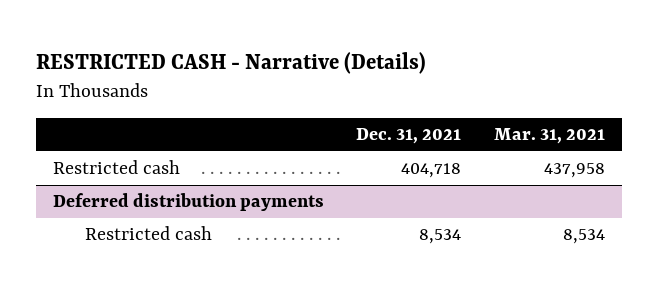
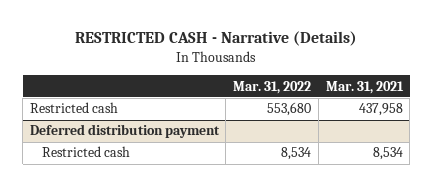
- | Dec. 31, 2021 | Mar. 31, 2021
+ | Mar. 31, 2022 | Mar. 31, 2021
- Deferred distribution payments
+ Deferred distribution payment

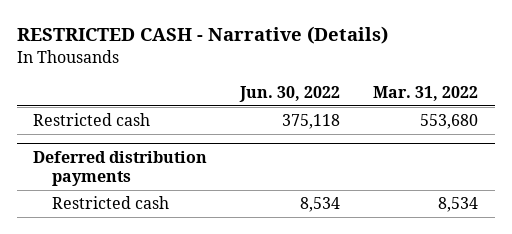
- | Mar. 31, 2022 | Mar. 31, 2021
+ | Jun. 30, 2022 | Mar. 31, 2022
- Deferred distribution payment
+ Deferred distribution payments

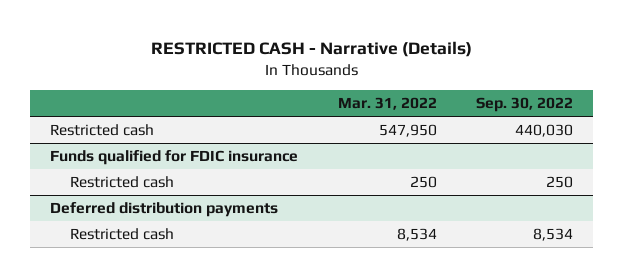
- | Jun. 30, 2022 | Mar. 31, 2022
+ | Mar. 31, 2022 | Sep. 30, 2022
- Restricted cash | 375,118 | 553,680
+ Restricted cash | 547,950 | 440,030
+ Funds qualified for FDIC insurance
+ Restricted cash | 250 | 250

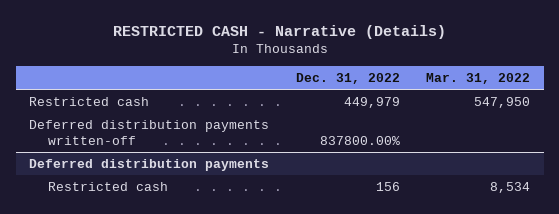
- | Mar. 31, 2022 | Sep. 30, 2022
+ | Dec. 31, 2022 | Mar. 31, 2022
- Funds qualified for FDIC insurance
- Restricted cash | 250 | 250
+ Deferred distribution payments written-off | 837800.00% |

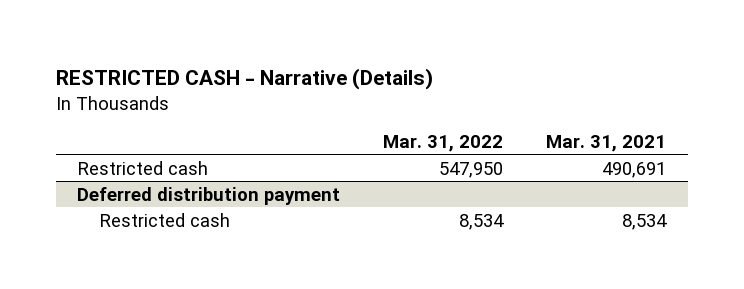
- | Dec. 31, 2022 | Mar. 31, 2022
+ | Mar. 31, 2022 | Mar. 31, 2021
- Deferred distribution payments written-off | 837800.00% |
- Deferred distribution payments
+ Deferred distribution payment

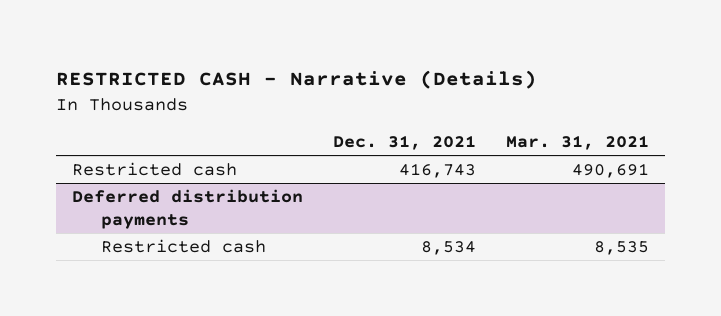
- | Mar. 31, 2022 | Mar. 31, 2021
+ | Dec. 31, 2021 | Mar. 31, 2021
- Deferred distribution payment
- Restricted cash | 8,534 | 8,534
+ Deferred distribution payments
+ Restricted cash | 8,534 | 8,535

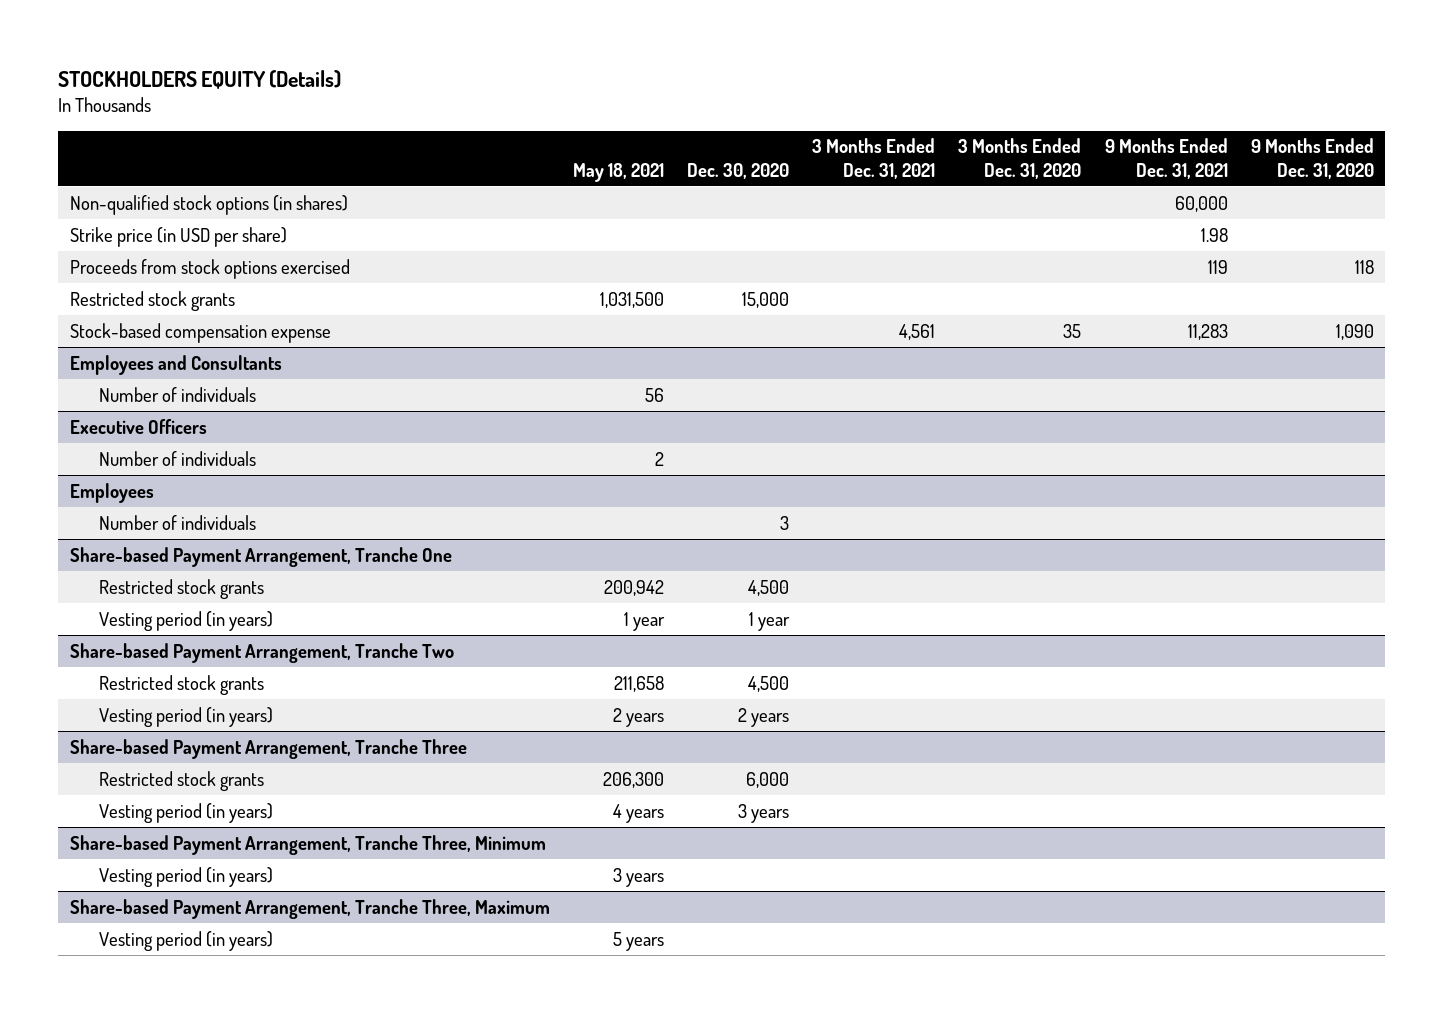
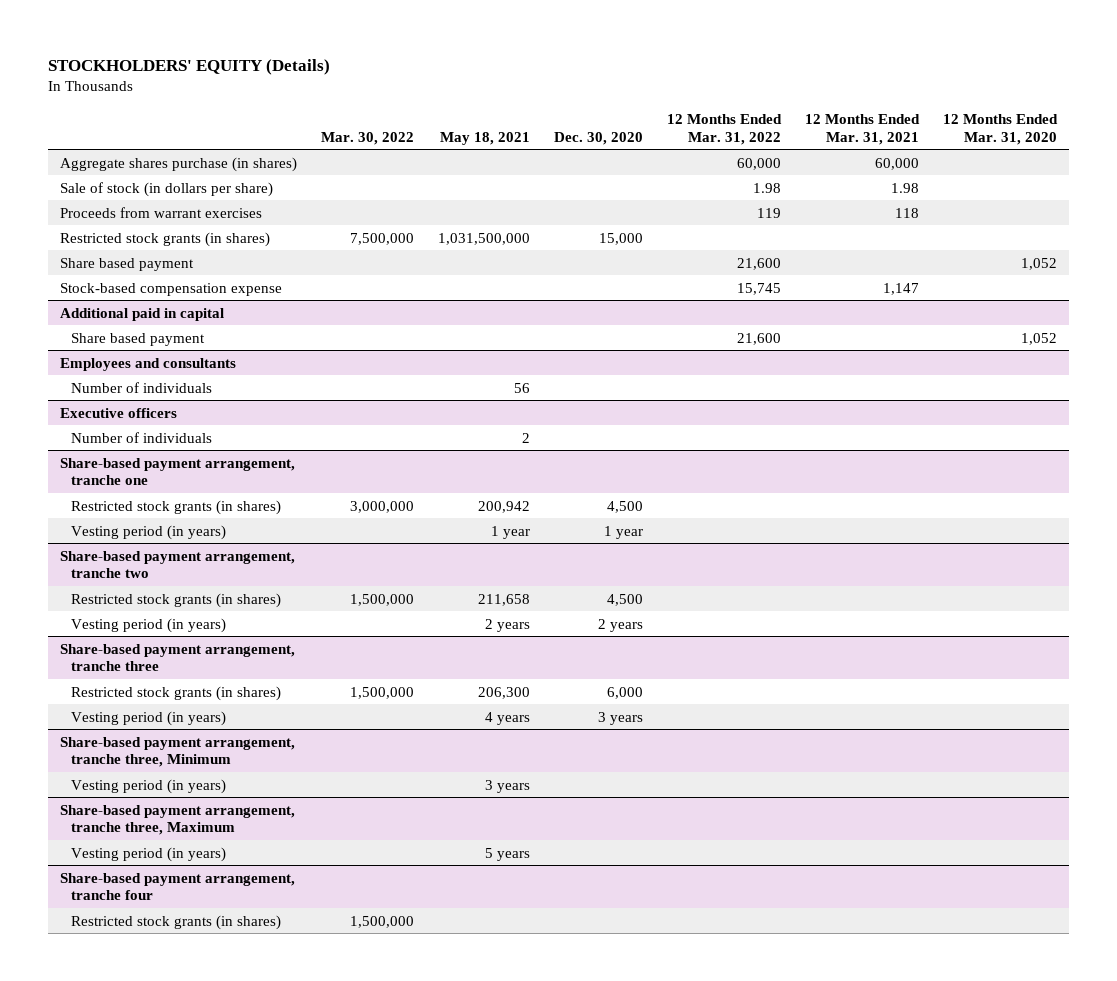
- STOCKHOLDERS EQUITY (Details)
+ STOCKHOLDERS' EQUITY (Details)
- | May 18, 2021 | Dec. 30, 2020 | 3 Months Ended Dec. 31, 2021 | 3 Months Ended Dec. 31, 2020 | 9 Months Ended Dec. 31, 2021 | 9 Months Ended Dec. 31, 2020
+ | Mar. 30, 2022 | May 18, 2021 | Dec. 30, 2020 | 12 Months Ended Mar. 31, 2022 | 12 Months Ended Mar. 31, 2021 | 12 Months Ended Mar. 31, 2020
- Non-qualified stock options (in shares) | | | | | 60,000 |
- Strike price (in USD per share) | | | | | 1.98 |
- Proceeds from stock options exercised | | | | | 119 | 118
- Restricted stock grants | 1,031,500 | 15,000 | | | |
+ Aggregate shares purchase (in shares) | | | | 60,000 | 60,000 |
+ Sale of stock (in dollars per share) | | | | 1.98 | 1.98 |
+ Proceeds from warrant exercises | | | | 119 | 118 |
+ Restricted stock grants (in shares) | 7,500,000 | 1,031,500,000 | 15,000 | | |
+ Share based payment | | | | 21,600 | | 1,052
- Employees and Consultants
+ Additional paid in capital
+ Share based payment | | | | 21,600 | | 1,052
+ Employees and consultants
- Executive Officers
+ Executive officers
- Employees
- Number of individuals | | 3 | | | |
- Share-based Payment Arrangement, Tranche One
- Restricted stock grants | 200,942 | 4,500 | | | |
+ Share-based payment arrangement, tranche one
+ Restricted stock grants (in shares) | 3,000,000 | 200,942 | 4,500 | | |
- Share-based Payment Arrangement, Tranche Two
- Restricted stock grants | 211,658 | 4,500 | | | |
+ Share-based payment arrangement, tranche two
+ Restricted stock grants (in shares) | 1,500,000 | 211,658 | 4,500 | | |
- Share-based Payment Arrangement, Tranche Three
- Restricted stock grants | 206,300 | 6,000 | | | |
+ Share-based payment arrangement, tranche three
+ Restricted stock grants (in shares) | 1,500,000 | 206,300 | 6,000 | | |
- Share-based Payment Arrangement, Tranche Three, Minimum
+ Share-based payment arrangement, tranche three, Minimum
- Share-based Payment Arrangement, Tranche Three, Maximum
+ Share-based payment arrangement, tranche three, Maximum
+ Share-based payment arrangement, tranche four
+ Restricted stock grants (in shares) | 1,500,000 | | | | |

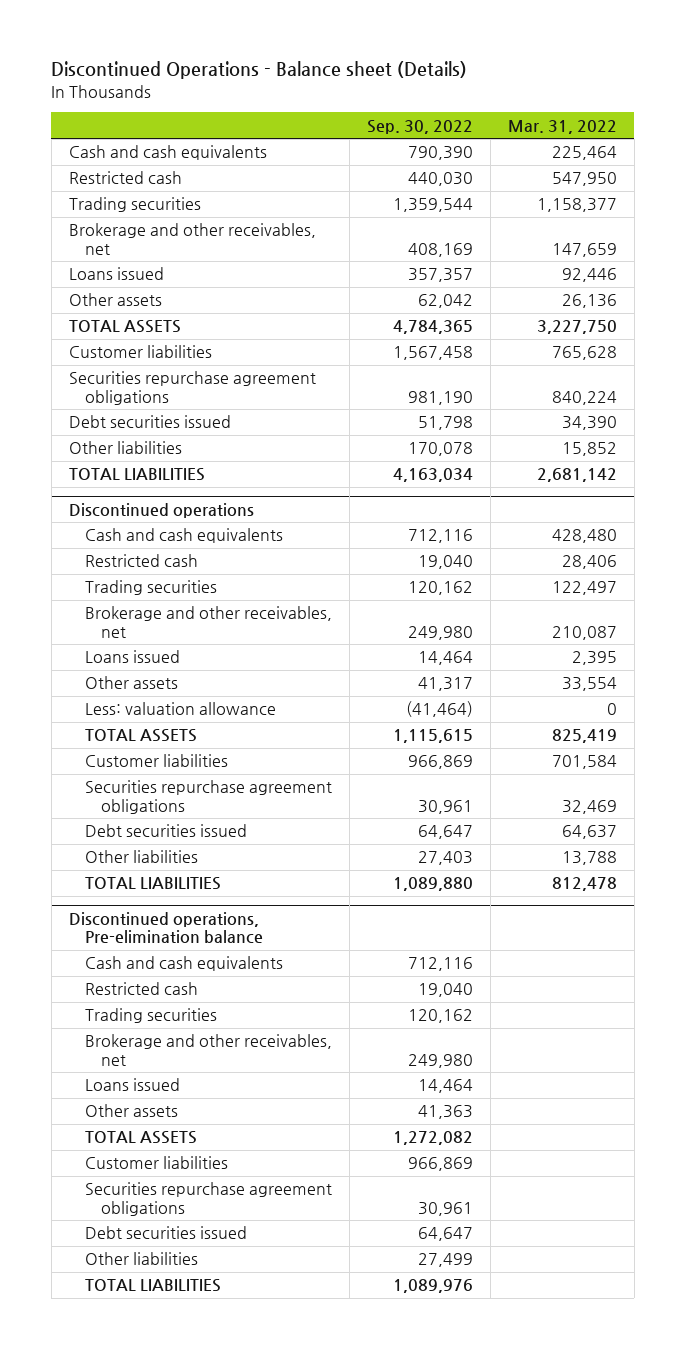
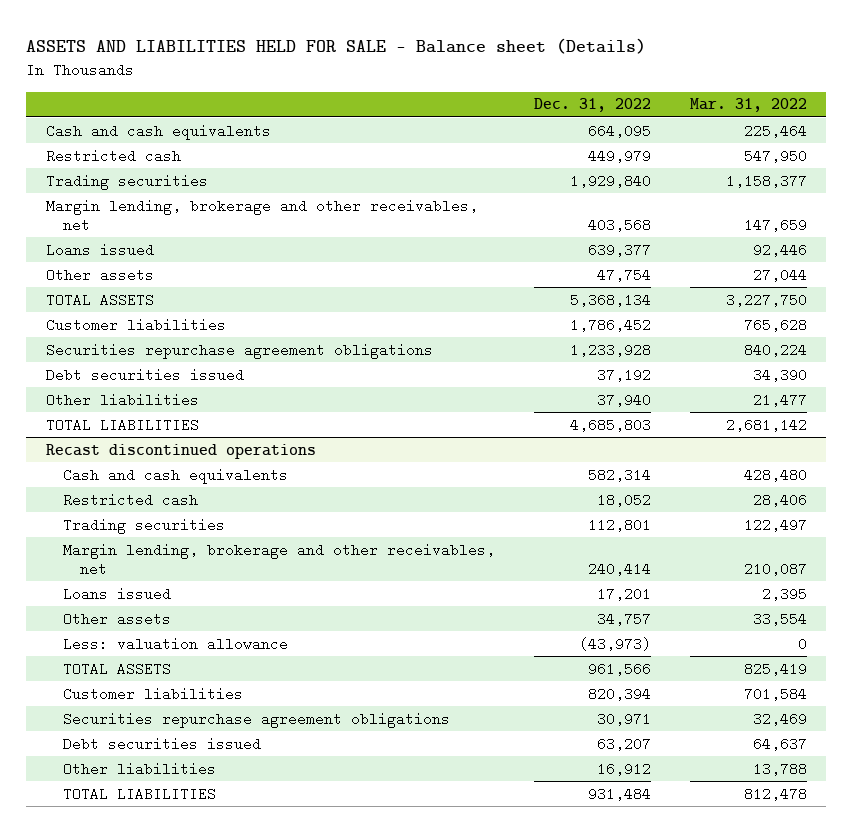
- Discontinued Operations - Balance sheet (Details)
+ ASSETS AND LIABILITIES HELD FOR SALE - Balance sheet (Details)
- | Sep. 30, 2022 | Mar. 31, 2022
+ | Dec. 31, 2022 | Mar. 31, 2022
- Brokerage and other receivables, net | 408,169 | 147,659
+ Margin lending, brokerage and other receivables, net | 403,568 | 147,659
- Other assets | 62,042 | 26,136
+ Other assets | 47,754 | 27,044
- Other liabilities | 170,078 | 15,852
+ Other liabilities | 37,940 | 21,477
- Discontinued operations
+ Recast discontinued operations
- Brokerage and other receivables, net | 249,980 | 210,087
+ Margin lending, brokerage and other receivables, net | 240,414 | 210,087
- Discontinued operations, Pre-elimination balance
- Cash and cash equivalents | 712,116 |
- Restricted cash | 19,040 |
- Trading securities | 120,162 |
- Brokerage and other receivables, net | 249,980 |
- Loans issued | 14,464 |
- Other assets | 41,363 |
- TOTAL ASSETS | 1,272,082 |
- Customer liabilities | 966,869 |
- Securities repurchase agreement obligations | 30,961 |
- Debt securities issued | 64,647 |
- Other liabilities | 27,499 |
- TOTAL LIABILITIES | 1,089,976 |

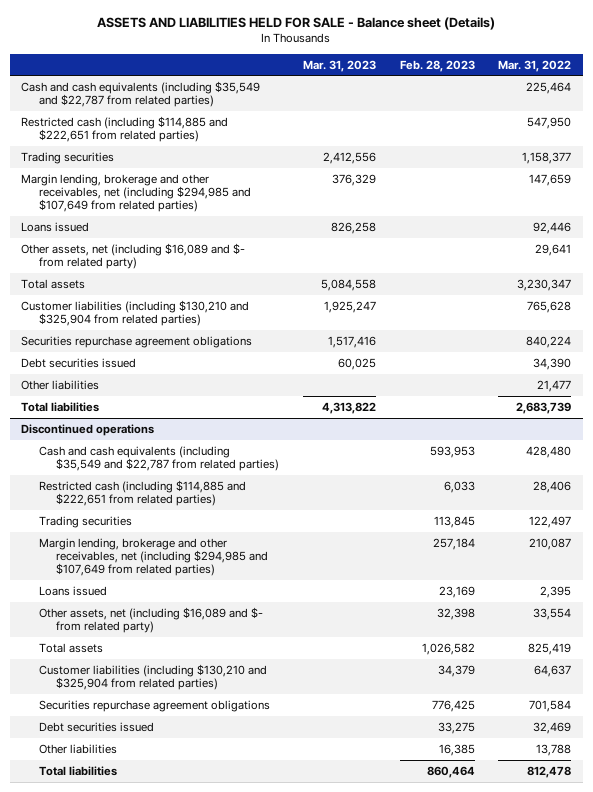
- | Dec. 31, 2022 | Mar. 31, 2022
+ | Mar. 31, 2023 | Feb. 28, 2023 | Mar. 31, 2022
- Cash and cash equivalents | 664,095 | 225,464
- Restricted cash | 449,979 | 547,950
+ Cash and cash equivalents (including $35,549 and $22,787 from related parties) | | | 225,464
+ Restricted cash (including $114,885 and $222,651 from related parties) | | | 547,950
- Margin lending, brokerage and other receivables, net | 403,568 | 147,659
+ Margin lending, brokerage and other receivables, net (including $294,985 and $107,649 from related parties) | 376,329 | | 147,659
- Other assets | 47,754 | 27,044
- TOTAL ASSETS | 5,368,134 | 3,227,750
- Customer liabilities | 1,786,452 | 765,628
+ Other assets, net (including $16,089 and $- from related party) | | | 29,641
+ Total assets | 5,084,558 | | 3,230,347
+ Customer liabilities (including $130,210 and $325,904 from related parties) | 1,925,247 | | 765,628
- TOTAL LIABILITIES | 4,685,803 | 2,681,142
- Recast discontinued operations
- Cash and cash equivalents | 582,314 | 428,480
- Restricted cash | 18,052 | 28,406
+ Total liabilities | 4,313,822 | | 2,683,739
+ Discontinued operations
+ Cash and cash equivalents (including $35,549 and $22,787 from related parties) | | 593,953 | 428,480
+ Restricted cash (including $114,885 and $222,651 from related parties) | | 6,033 | 28,406
- Margin lending, brokerage and other receivables, net | 240,414 | 210,087
+ Margin lending, brokerage and other receivables, net (including $294,985 and $107,649 from related parties) | | 257,184 | 210,087
- Other assets | 34,757 | 33,554
- Less: valuation allowance | (43,973) | 0
- TOTAL ASSETS | 961,566 | 825,419
- Customer liabilities | 820,394 | 701,584
- Securities repurchase agreement obligations | 30,971 | 32,469
- Debt securities issued | 63,207 | 64,637
+ Other assets, net (including $16,089 and $- from related party) | | 32,398 | 33,554
+ Total assets | | 1,026,582 | 825,419
+ Customer liabilities (including $130,210 and $325,904 from related parties) | | 34,379 | 64,637
+ Securities repurchase agreement obligations | | 776,425 | 701,584
+ Debt securities issued | | 33,275 | 32,469
- TOTAL LIABILITIES | 931,484 | 812,478
+ Total liabilities | | 860,464 | 812,478

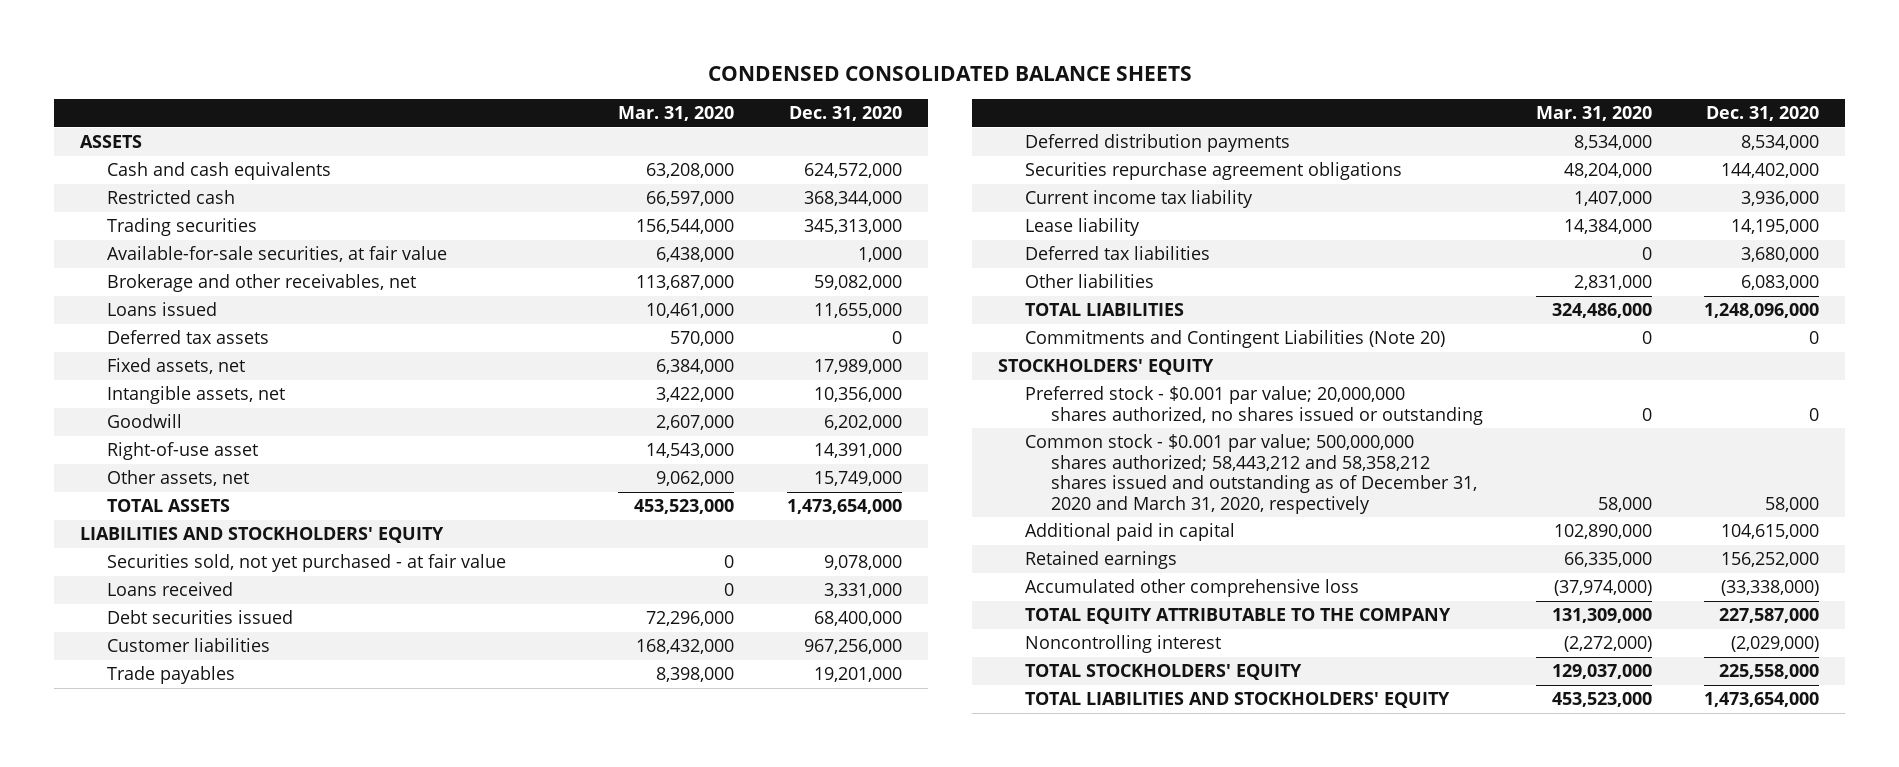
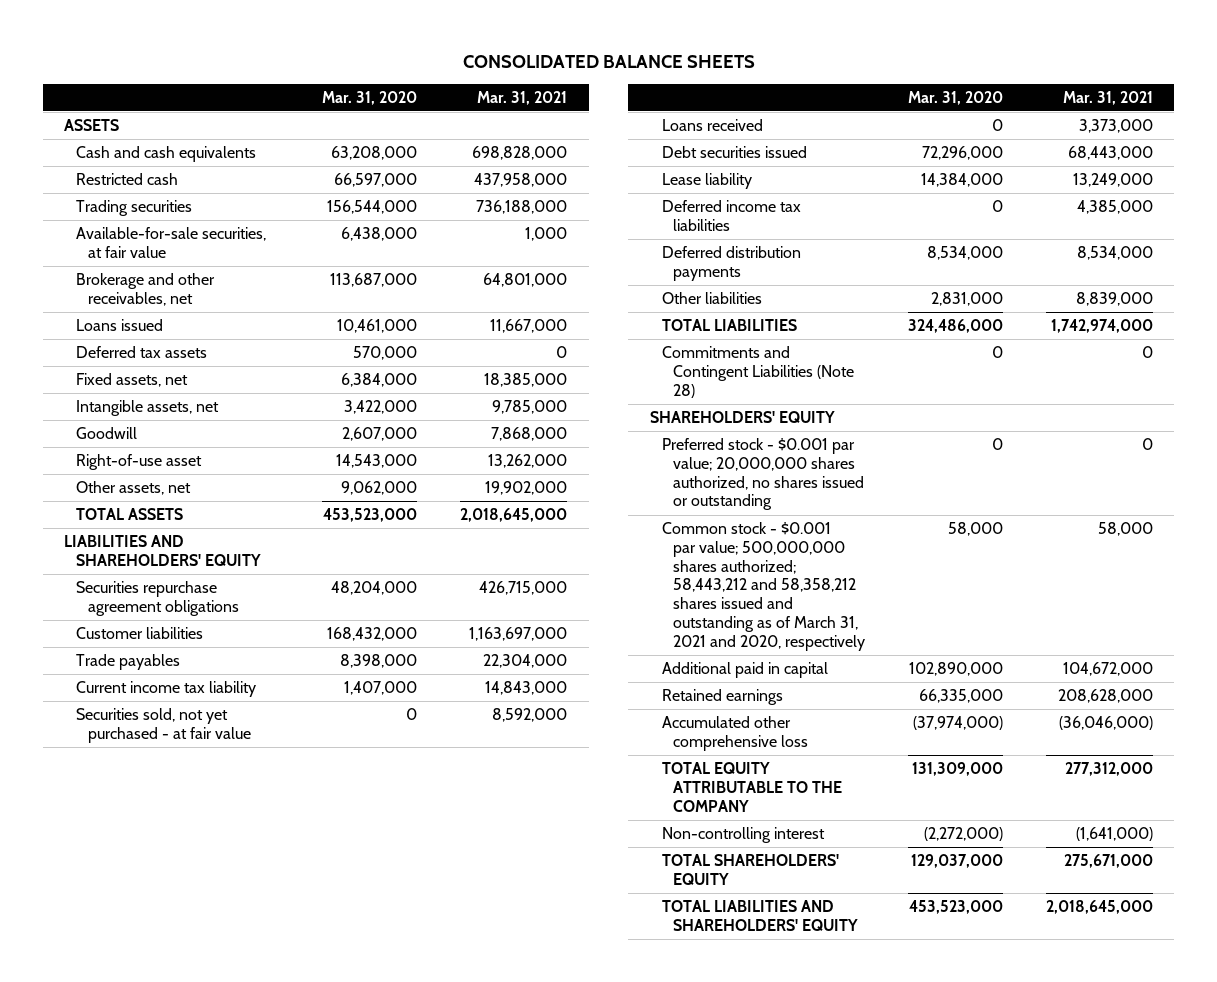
- CONDENSED CONSOLIDATED BALANCE SHEETS
+ CONSOLIDATED BALANCE SHEETS
- | Mar. 31, 2020 | Dec. 31, 2020
+ | Mar. 31, 2020 | Mar. 31, 2021
- LIABILITIES AND STOCKHOLDERS' EQUITY
+ LIABILITIES AND SHAREHOLDERS' EQUITY
moved up: Securities repurchase agreement obligations | 48,204,000 | 426,715,000
moved down: Securities sold, not yet purchased - at fair value | 0 | 8,592,000
moved down: Loans received | 0 | 3,373,000
moved down: Debt securities issued | 72,296,000 | 68,443,000
- Deferred tax liabilities | 0 | 3,680,000
+ Deferred income tax liabilities | 0 | 4,385,000
moved down: Deferred distribution payments | 8,534,000 | 8,534,000
- Commitments and Contingent Liabilities (Note 20) | 0 | 0
- STOCKHOLDERS' EQUITY
+ Commitments and Contingent Liabilities (Note 28) | 0 | 0
+ SHAREHOLDERS' EQUITY
- Common stock - $0.001 par value; 500,000,000 shares authorized; 58,443,212 and 58,358,212 shares issued and outstanding as of December 31, 2020 and March 31, 2020, respectively | 58,000 | 58,000
+ Common stock - $0.001 par value; 500,000,000 shares authorized; 58,443,212 and 58,358,212 shares issued and outstanding as of March 31, 2021 and 2020, respectively | 58,000 | 58,000
- Noncontrolling interest | (2,272,000) | (2,029,000)
- TOTAL STOCKHOLDERS' EQUITY | 129,037,000 | 225,558,000
- TOTAL LIABILITIES AND STOCKHOLDERS' EQUITY | 453,523,000 | 1,473,654,000
+ Non-controlling interest | (2,272,000) | (1,641,000)
+ TOTAL SHAREHOLDERS' EQUITY | 129,037,000 | 275,671,000
+ TOTAL LIABILITIES AND SHAREHOLDERS' EQUITY | 453,523,000 | 2,018,645,000

